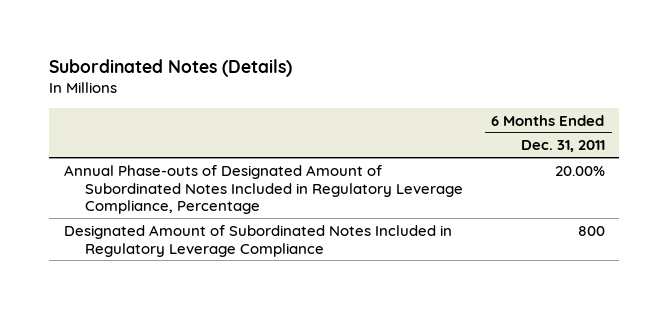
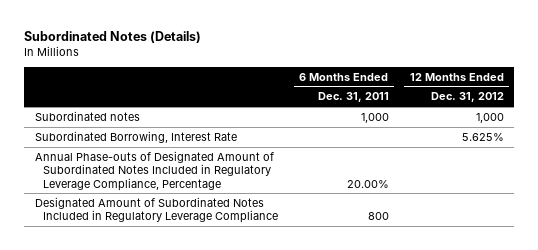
- | 6 Months Ended Dec. 31, 2011
+ | 6 Months Ended Dec. 31, 2011 | 12 Months Ended Dec. 31, 2012
+ Subordinated notes | 1,000 | 1,000
+ Subordinated Borrowing, Interest Rate | | 5.625%

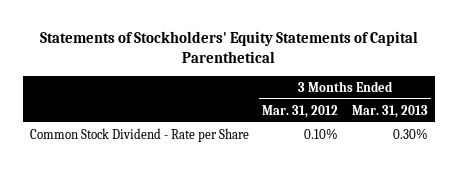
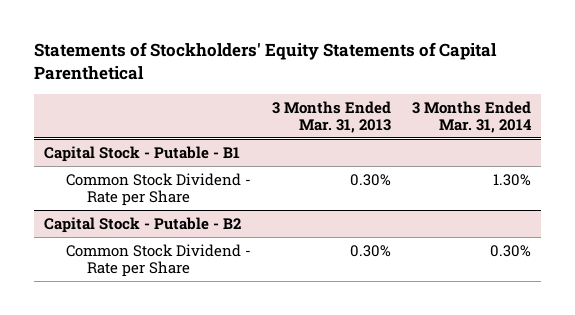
- | 3 Months Ended Mar. 31, 2012 | 3 Months Ended Mar. 31, 2013
+ | 3 Months Ended Mar. 31, 2013 | 3 Months Ended Mar. 31, 2014
+ Capital Stock - Putable - B1
+ Capital Stock - Putable - B2
+ Common Stock Dividend - Rate per Share | 0.30% | 0.30%

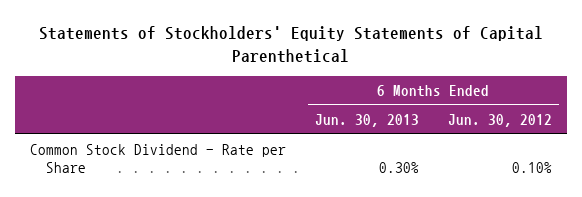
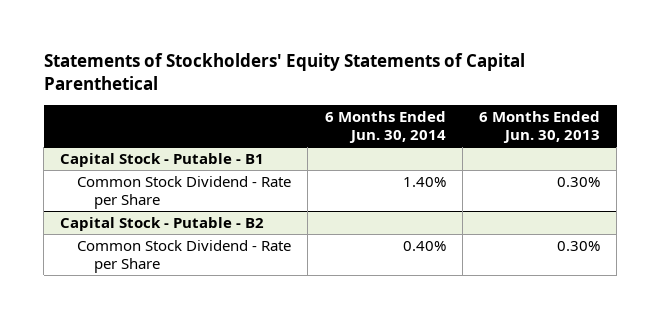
- | 6 Months Ended Jun. 30, 2013 | 6 Months Ended Jun. 30, 2012
+ | 6 Months Ended Jun. 30, 2014 | 6 Months Ended Jun. 30, 2013
+ Capital Stock - Putable - B1
+ Capital Stock - Putable - B2
+ Common Stock Dividend - Rate per Share | 0.40% | 0.30%

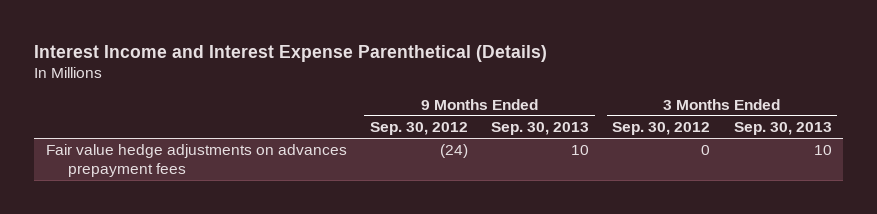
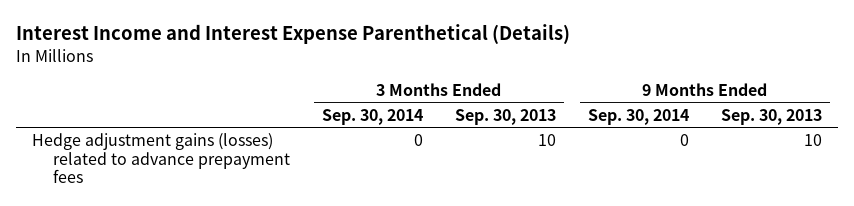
- | 9 Months Ended Sep. 30, 2012 | 9 Months Ended Sep. 30, 2013 | 3 Months Ended Sep. 30, 2012 | 3 Months Ended Sep. 30, 2013
+ | 3 Months Ended Sep. 30, 2014 | 3 Months Ended Sep. 30, 2013 | 9 Months Ended Sep. 30, 2014 | 9 Months Ended Sep. 30, 2013
- Fair value hedge adjustments on advances prepayment fees | (24) | 10 | 0 | 10
+ Hedge adjustment gains (losses) related to advance prepayment fees | 0 | 10 | 0 | 10

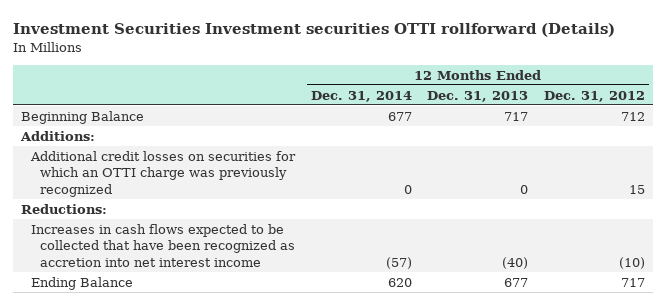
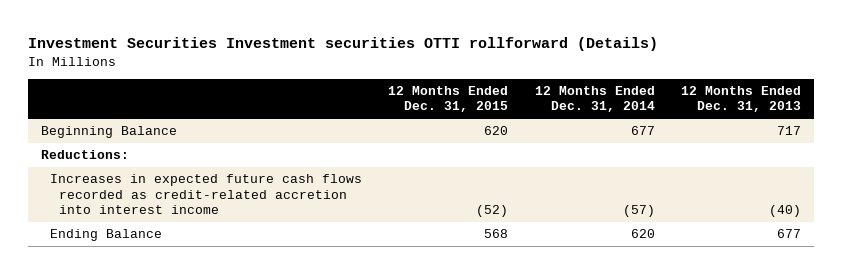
- | 12 Months Ended Dec. 31, 2014 | 12 Months Ended Dec. 31, 2013 | 12 Months Ended Dec. 31, 2012
+ | 12 Months Ended Dec. 31, 2015 | 12 Months Ended Dec. 31, 2014 | 12 Months Ended Dec. 31, 2013
- Additions:
- Additional credit losses on securities for which an OTTI charge was previously recognized | 0 | 0 | 15
- Increases in cash flows expected to be collected that have been recognized as accretion into net interest income | (57) | (40) | (10)
+ Increases in expected future cash flows recorded as credit-related accretion into interest income | (52) | (57) | (40)

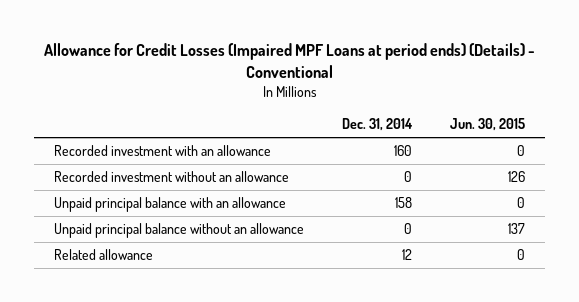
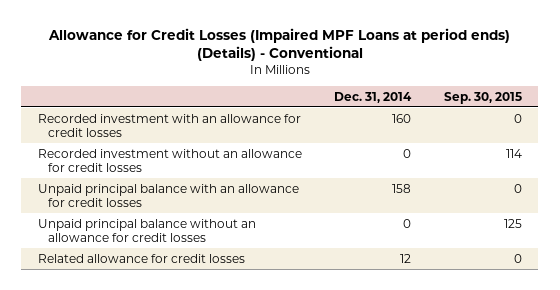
- | Dec. 31, 2014 | Jun. 30, 2015
+ | Dec. 31, 2014 | Sep. 30, 2015
- Recorded investment with an allowance | 160 | 0
- Recorded investment without an allowance | 0 | 126
- Unpaid principal balance with an allowance | 158 | 0
- Unpaid principal balance without an allowance | 0 | 137
- Related allowance | 12 | 0
+ Recorded investment with an allowance for credit losses | 160 | 0
+ Recorded investment without an allowance for credit losses | 0 | 114
+ Unpaid principal balance with an allowance for credit losses | 158 | 0
+ Unpaid principal balance without an allowance for credit losses | 0 | 125
+ Related allowance for credit losses | 12 | 0

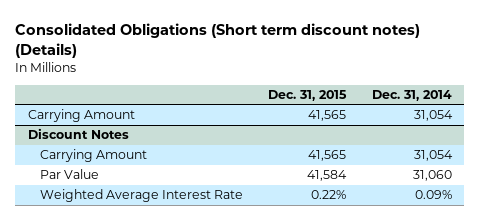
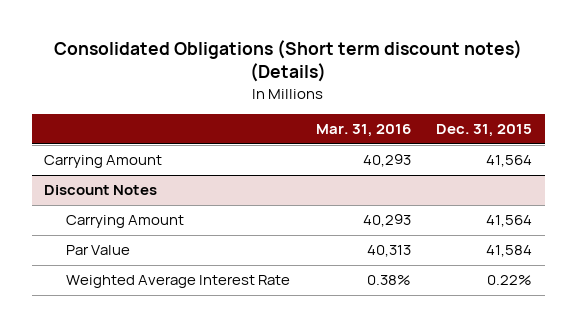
- | Dec. 31, 2015 | Dec. 31, 2014
+ | Mar. 31, 2016 | Dec. 31, 2015
- Carrying Amount | 41,565 | 31,054
+ Carrying Amount | 40,293 | 41,564
@ Discount Notes
- Carrying Amount | 41,565 | 31,054
+ Carrying Amount | 40,293 | 41,564

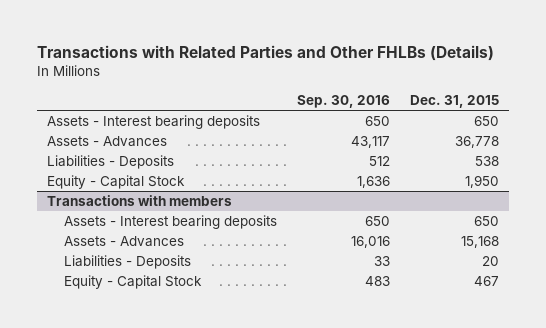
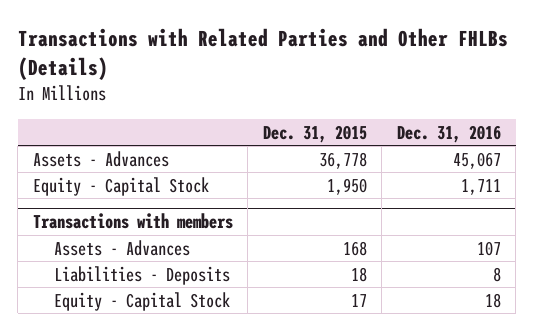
- | Sep. 30, 2016 | Dec. 31, 2015
+ | Dec. 31, 2015 | Dec. 31, 2016
- Assets - Interest bearing deposits | 650 | 650
- Liabilities - Deposits | 512 | 538
@ Transactions with members
- Assets - Interest bearing deposits | 650 | 650
- Assets - Advances | 16,016 | 15,168
- Liabilities - Deposits | 33 | 20
- Equity - Capital Stock | 483 | 467
+ Assets - Advances | 168 | 107
+ Liabilities - Deposits | 18 | 8
+ Equity - Capital Stock | 17 | 18

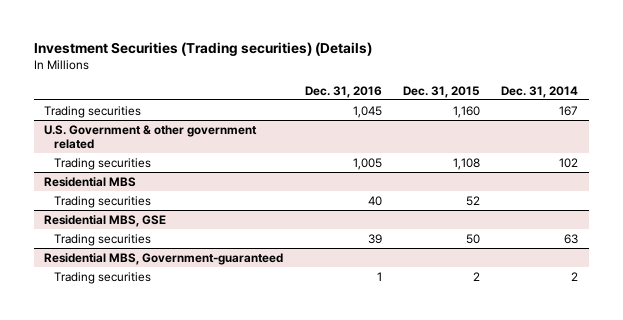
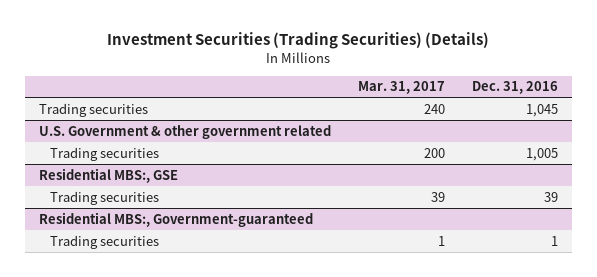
- Investment Securities (Trading securities) (Details)
+ Investment Securities (Trading Securities) (Details)
- | Dec. 31, 2016 | Dec. 31, 2015 | Dec. 31, 2014
+ | Mar. 31, 2017 | Dec. 31, 2016
- Residential MBS
- Trading securities | 40 | 52 |
- Residential MBS, GSE
+ Residential MBS:, GSE
- Residential MBS, Government-guaranteed
+ Residential MBS:, Government-guaranteed

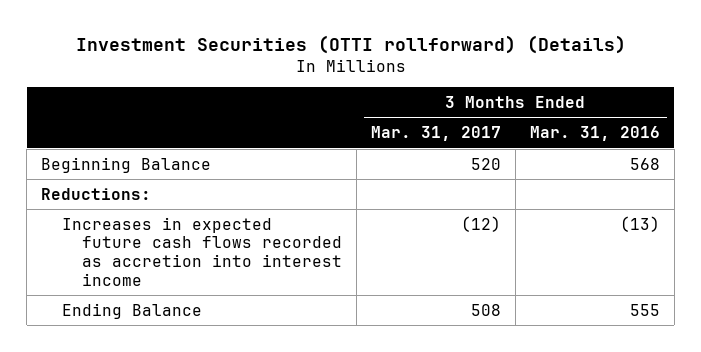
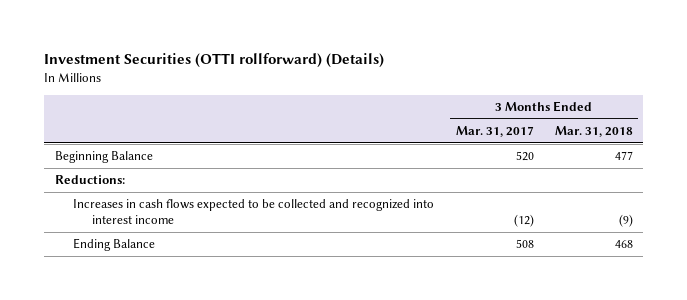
- | 3 Months Ended Mar. 31, 2017 | 3 Months Ended Mar. 31, 2016
+ | 3 Months Ended Mar. 31, 2017 | 3 Months Ended Mar. 31, 2018
- Increases in expected future cash flows recorded as accretion into interest income | (12) | (13)
+ Increases in cash flows expected to be collected and recognized into interest income | (12) | (9)

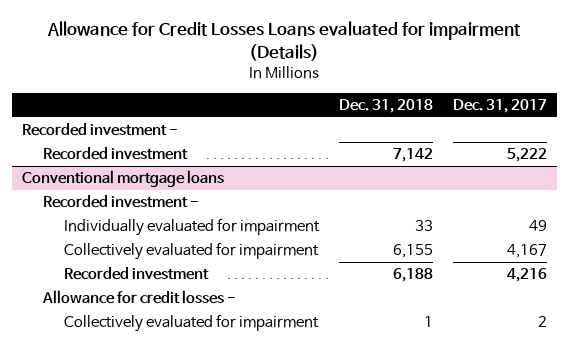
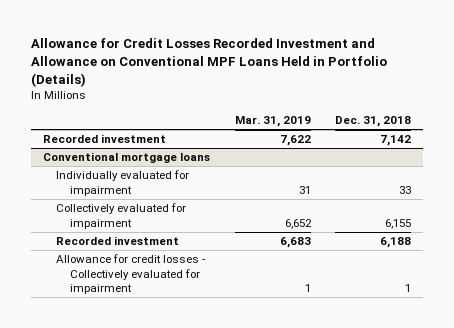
- Allowance for Credit Losses Loans evaluated for impairment (Details)
+ Allowance for Credit Losses Recorded Investment and Allowance on Conventional MPF Loans Held in Portfolio (Details)
- | Dec. 31, 2018 | Dec. 31, 2017
+ | Mar. 31, 2019 | Dec. 31, 2018
- Recorded investment -
@ Conventional mortgage loans
- Recorded investment -
- Allowance for credit losses -
- Collectively evaluated for impairment | 1 | 2
+ Allowance for credit losses - Collectively evaluated for impairment | 1 | 1

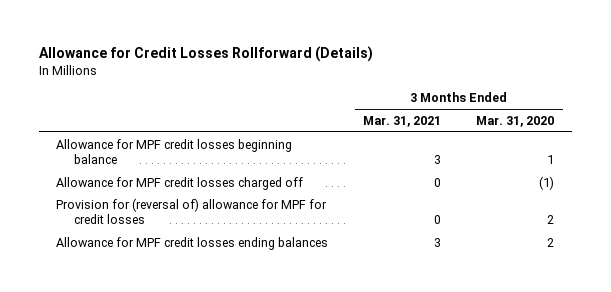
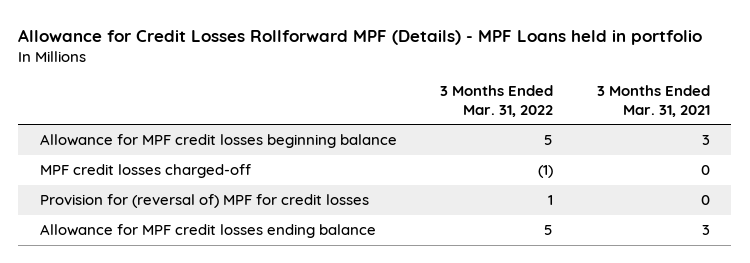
- Allowance for Credit Losses Rollforward (Details)
+ Allowance for Credit Losses Rollforward MPF (Details) - MPF Loans held in portfolio
- | 3 Months Ended Mar. 31, 2021 | 3 Months Ended Mar. 31, 2020
+ | 3 Months Ended Mar. 31, 2022 | 3 Months Ended Mar. 31, 2021
- Allowance for MPF credit losses charged off | 0 | (1)
- Provision for (reversal of) allowance for MPF for credit losses | 0 | 2
- Allowance for MPF credit losses ending balances | 3 | 2
+ MPF credit losses charged-off | (1) | 0
+ Provision for (reversal of) MPF for credit losses | 1 | 0
+ Allowance for MPF credit losses ending balance | 5 | 3

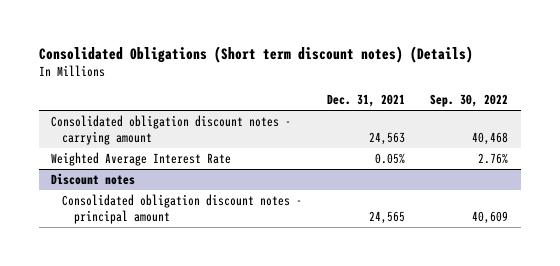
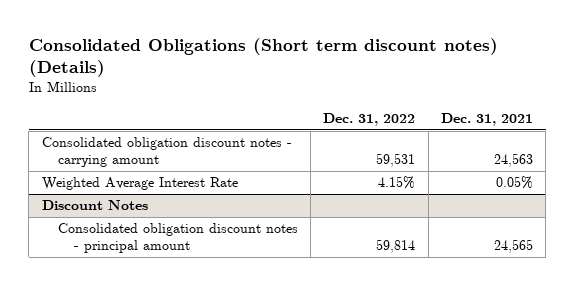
- | Dec. 31, 2021 | Sep. 30, 2022
+ | Dec. 31, 2022 | Dec. 31, 2021
- Discount notes
+ Discount Notes

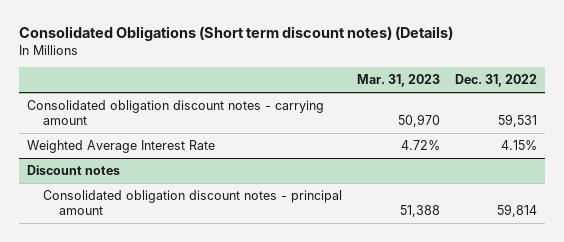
- | Dec. 31, 2022 | Dec. 31, 2021
+ | Mar. 31, 2023 | Dec. 31, 2022
- Discount Notes
+ Discount notes

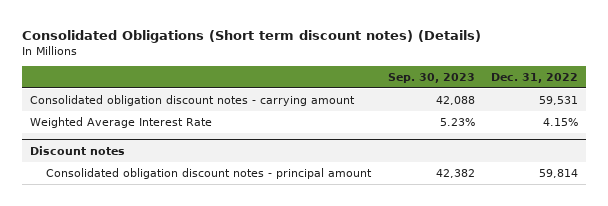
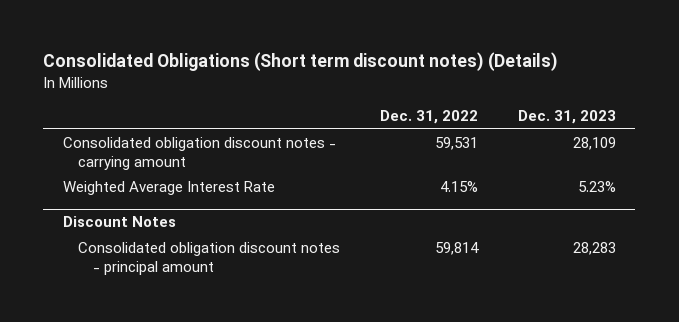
- | Sep. 30, 2023 | Dec. 31, 2022
+ | Dec. 31, 2022 | Dec. 31, 2023
- Discount notes
+ Discount Notes

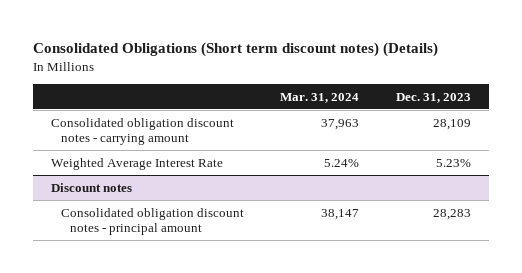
- | Dec. 31, 2022 | Dec. 31, 2023
+ | Mar. 31, 2024 | Dec. 31, 2023
- Discount Notes
+ Discount notes

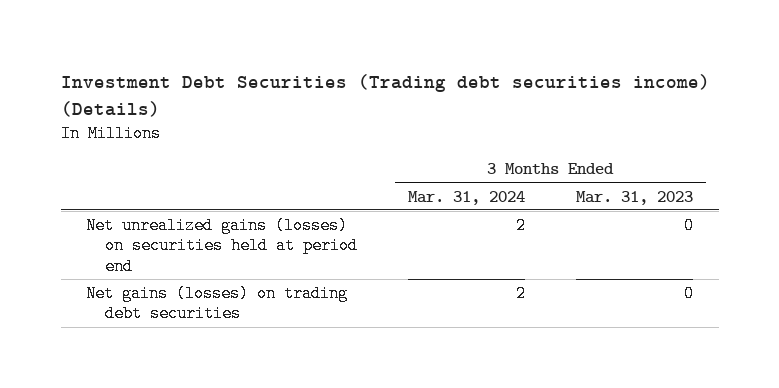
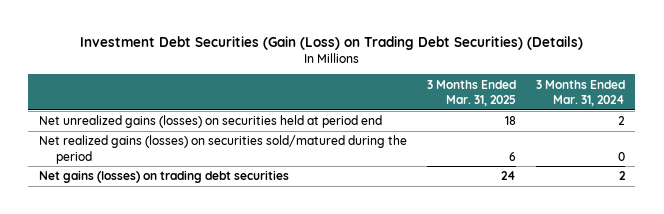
- Investment Debt Securities (Trading debt securities income) (Details)
+ Investment Debt Securities (Gain (Loss) on Trading Debt Securities) (Details)
- | 3 Months Ended Mar. 31, 2024 | 3 Months Ended Mar. 31, 2023
+ | 3 Months Ended Mar. 31, 2025 | 3 Months Ended Mar. 31, 2024
+ Net realized gains (losses) on securities sold/matured during the period | 6 | 0

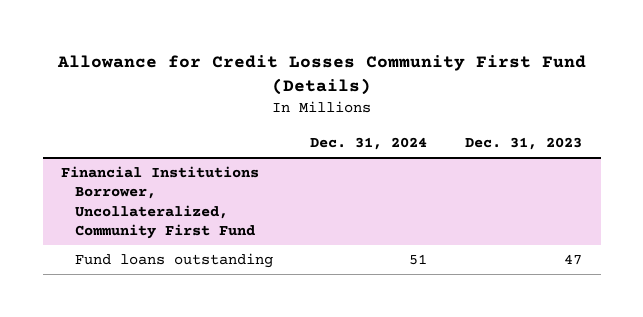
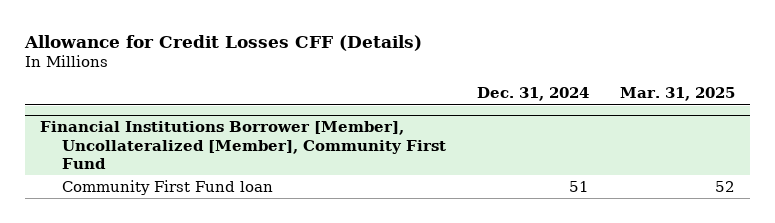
- Allowance for Credit Losses Community First Fund (Details)
+ Allowance for Credit Losses CFF (Details)
- | Dec. 31, 2024 | Dec. 31, 2023
+ | Dec. 31, 2024 | Mar. 31, 2025
- Financial Institutions Borrower, Uncollateralized, Community First Fund
- Fund loans outstanding | 51 | 47
+ Financial Institutions Borrower [Member], Uncollateralized [Member], Community First Fund
+ Community First Fund loan | 51 | 52

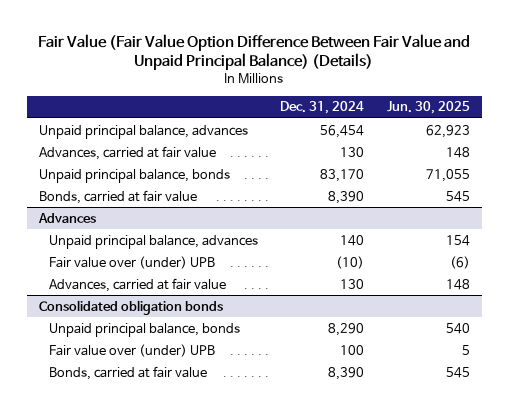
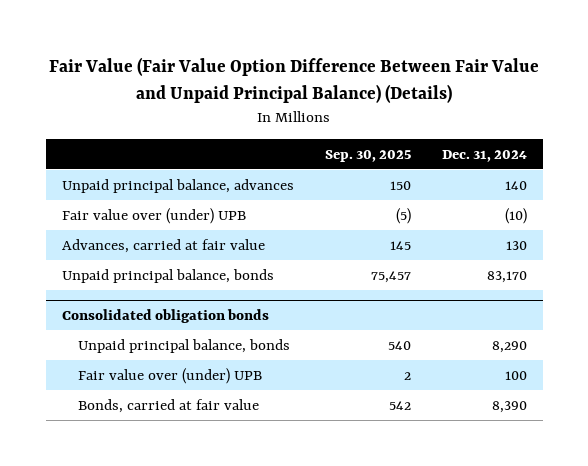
- | Dec. 31, 2024 | Jun. 30, 2025
+ | Sep. 30, 2025 | Dec. 31, 2024
- Unpaid principal balance, advances | 56,454 | 62,923
- Advances, carried at fair value | 130 | 148
- Bonds, carried at fair value | 8,390 | 545
- Advances
moved down: Unpaid principal balance, bonds | 75,457 | 83,170

